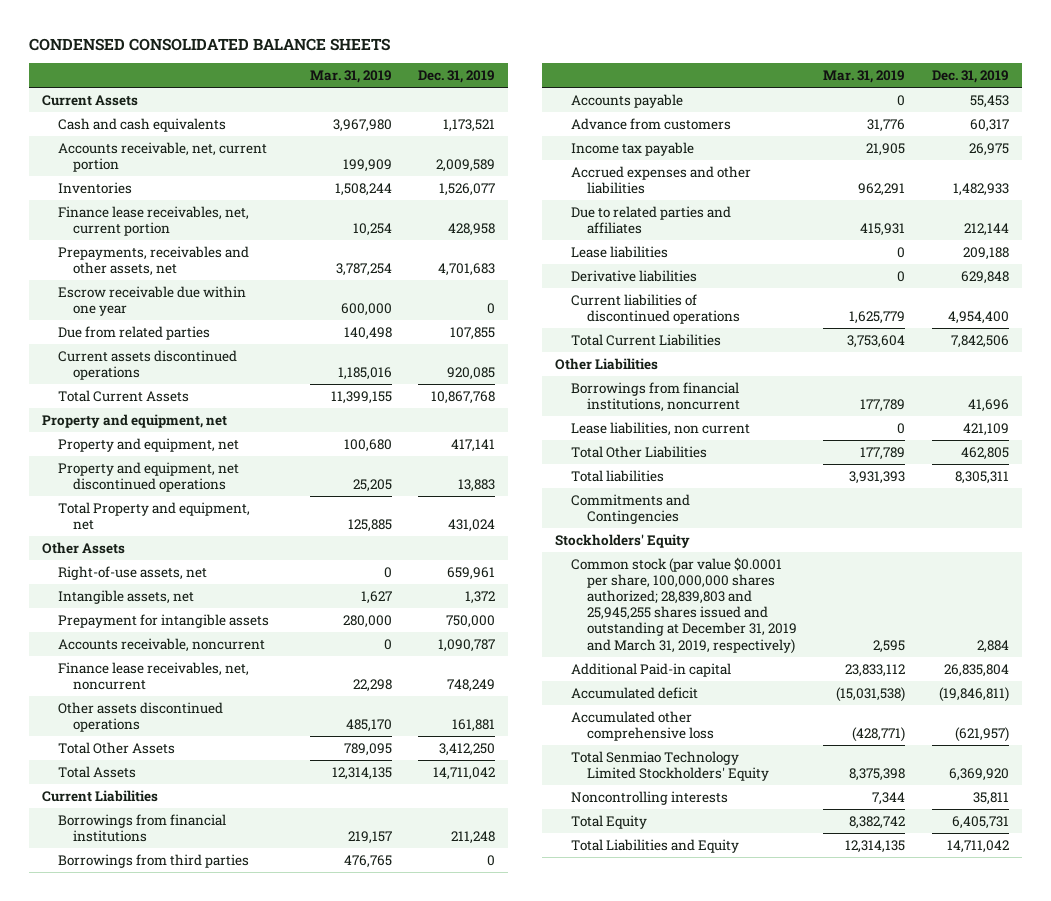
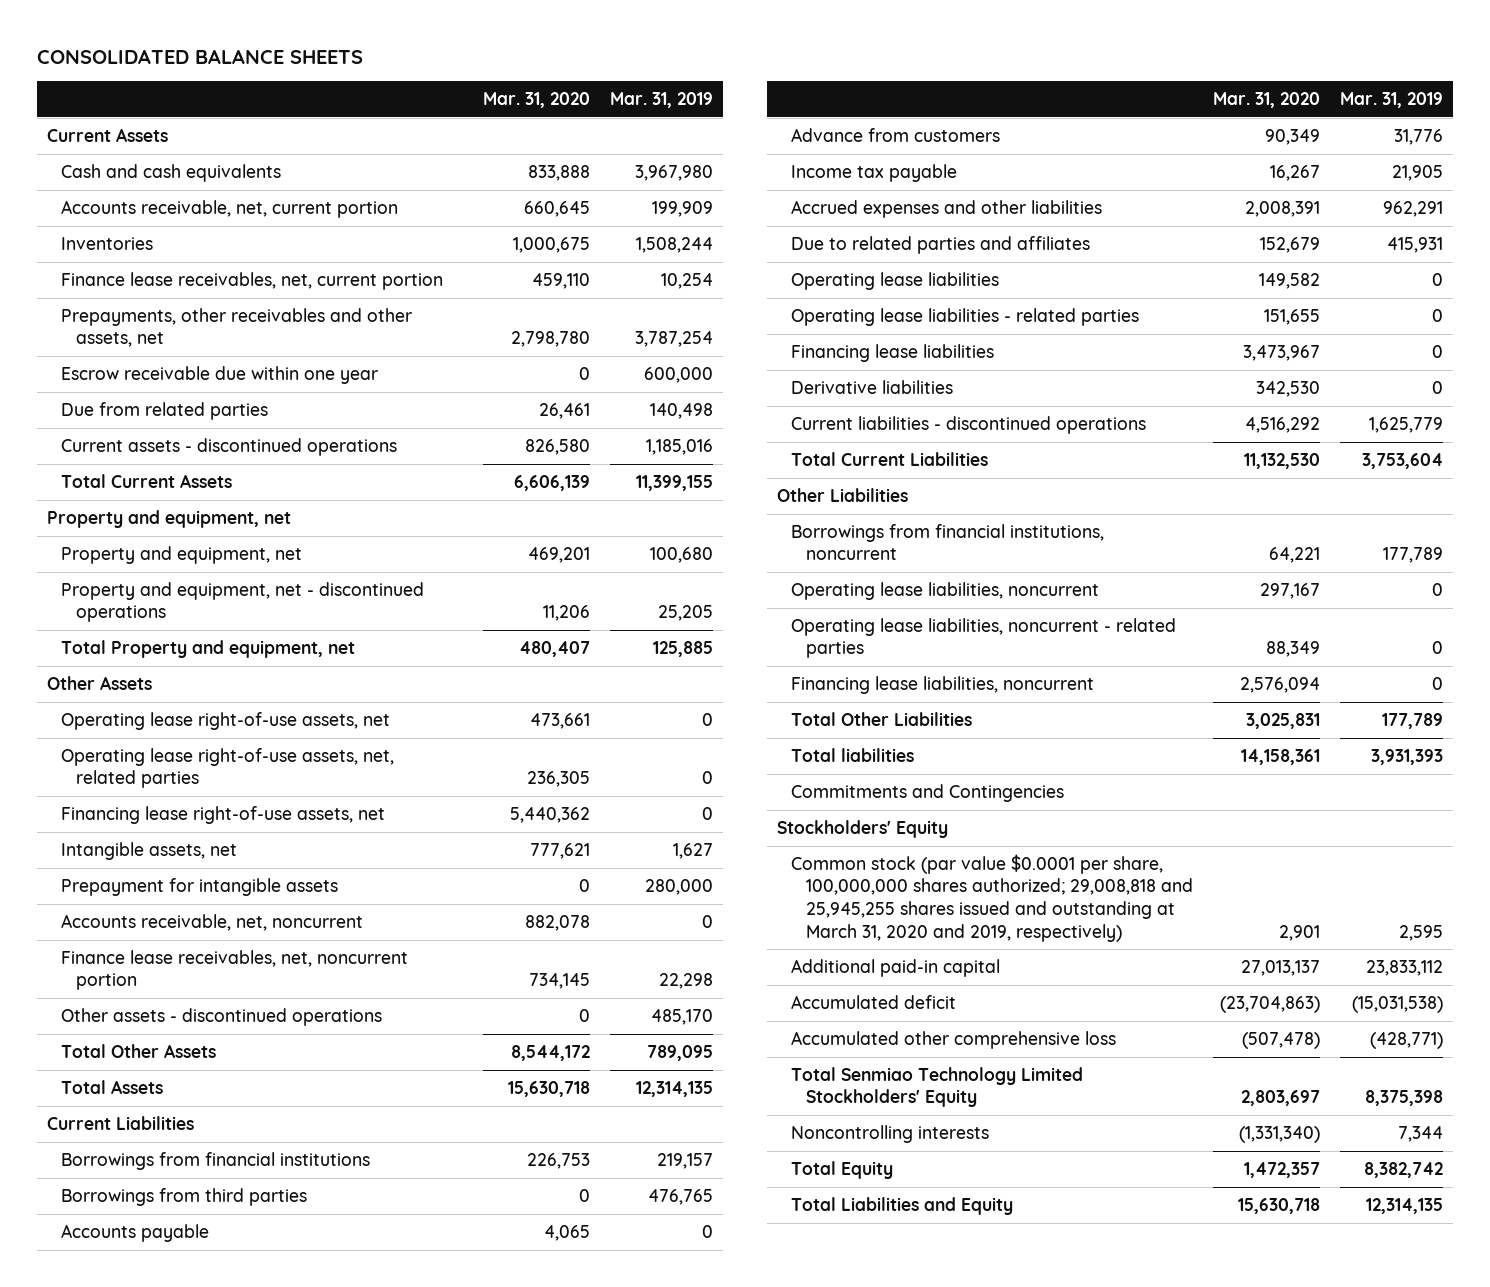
- CONDENSED CONSOLIDATED BALANCE SHEETS
+ CONSOLIDATED BALANCE SHEETS
- | Mar. 31, 2019 | Dec. 31, 2019
+ | Mar. 31, 2020 | Mar. 31, 2019
- Prepayments, receivables and other assets, net | 3,787,254 | 4,701,683
+ Prepayments, other receivables and other assets, net | 2,798,780 | 3,787,254
- Current assets discontinued operations | 1,185,016 | 920,085
+ Current assets - discontinued operations | 826,580 | 1,185,016
- Property and equipment, net discontinued operations | 25,205 | 13,883
+ Property and equipment, net - discontinued operations | 11,206 | 25,205
- Right-of-use assets, net | 0 | 659,961
+ Operating lease right-of-use assets, net | 473,661 | 0
+ Operating lease right-of-use assets, net, related parties | 236,305 | 0
+ Financing lease right-of-use assets, net | 5,440,362 | 0
- Accounts receivable, noncurrent | 0 | 1,090,787
- Finance lease receivables, net, noncurrent | 22,298 | 748,249
- Other assets discontinued operations | 485,170 | 161,881
+ Accounts receivable, net, noncurrent | 882,078 | 0
+ Finance lease receivables, net, noncurrent portion | 734,145 | 22,298
+ Other assets - discontinued operations | 0 | 485,170
- Lease liabilities | 0 | 209,188
+ Operating lease liabilities | 149,582 | 0
+ Operating lease liabilities - related parties | 151,655 | 0
+ Financing lease liabilities | 3,473,967 | 0
- Current liabilities of discontinued operations | 1,625,779 | 4,954,400
+ Current liabilities - discontinued operations | 4,516,292 | 1,625,779
- Lease liabilities, non current | 0 | 421,109
+ Operating lease liabilities, noncurrent | 297,167 | 0
+ Operating lease liabilities, noncurrent - related parties | 88,349 | 0
+ Financing lease liabilities, noncurrent | 2,576,094 | 0
- Common stock (par value $0.0001 per share, 100,000,000 shares authorized; 28,839,803 and 25,945,255 shares issued and outstanding at December 31, 2019 and March 31, 2019, respectively) | 2,595 | 2,884
- Additional Paid-in capital | 23,833,112 | 26,835,804
+ Common stock (par value $0.0001 per share, 100,000,000 shares authorized; 29,008,818 and 25,945,255 shares issued and outstanding at March 31, 2020 and 2019, respectively) | 2,901 | 2,595
+ Additional paid-in capital | 27,013,137 | 23,833,112

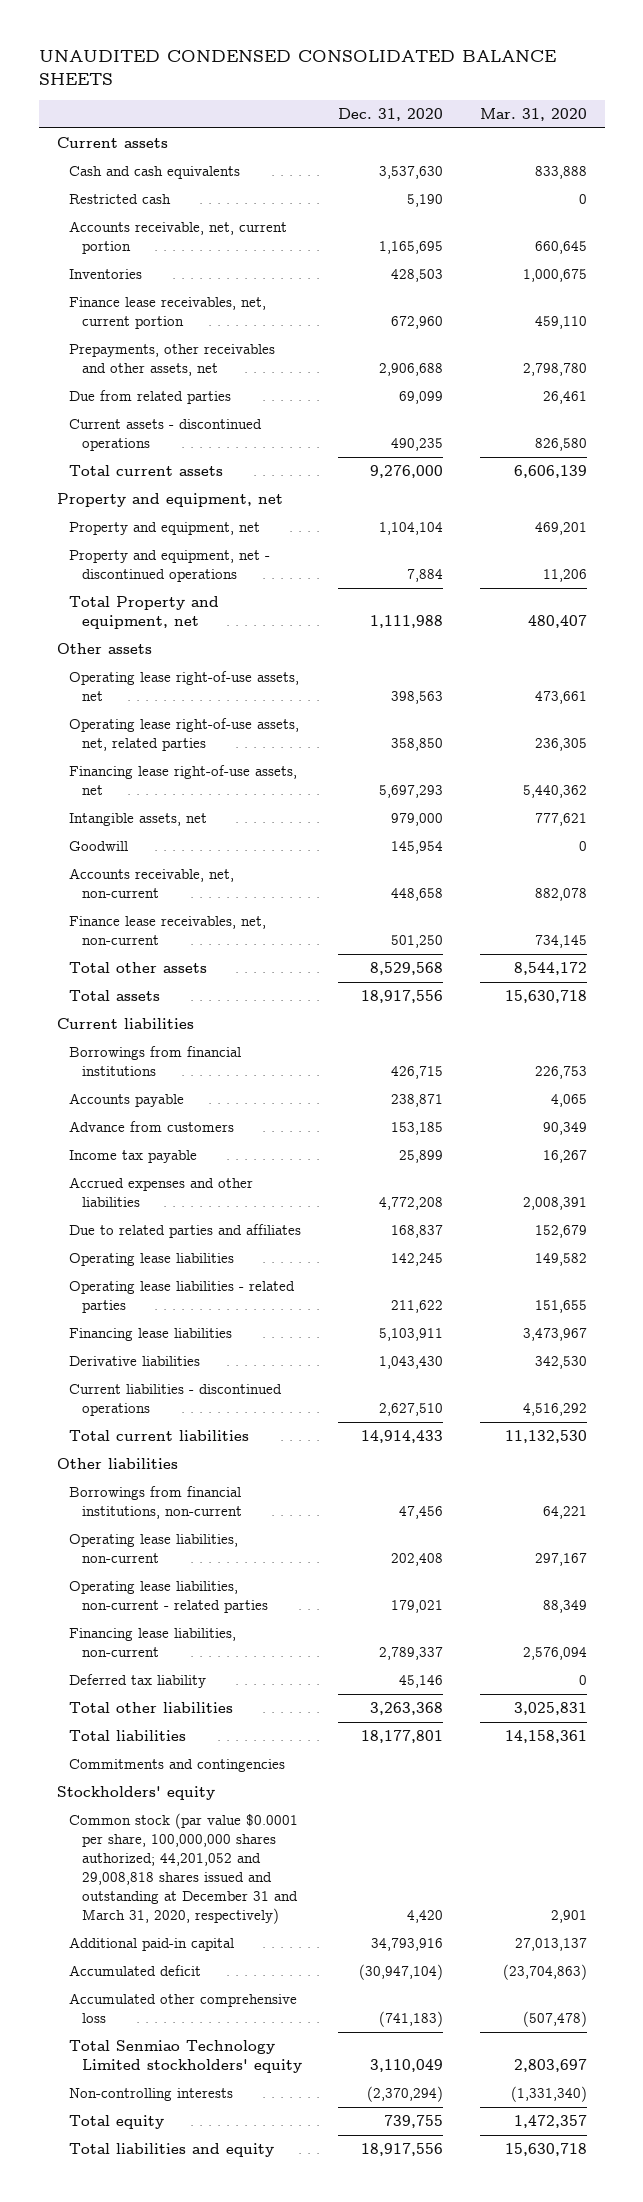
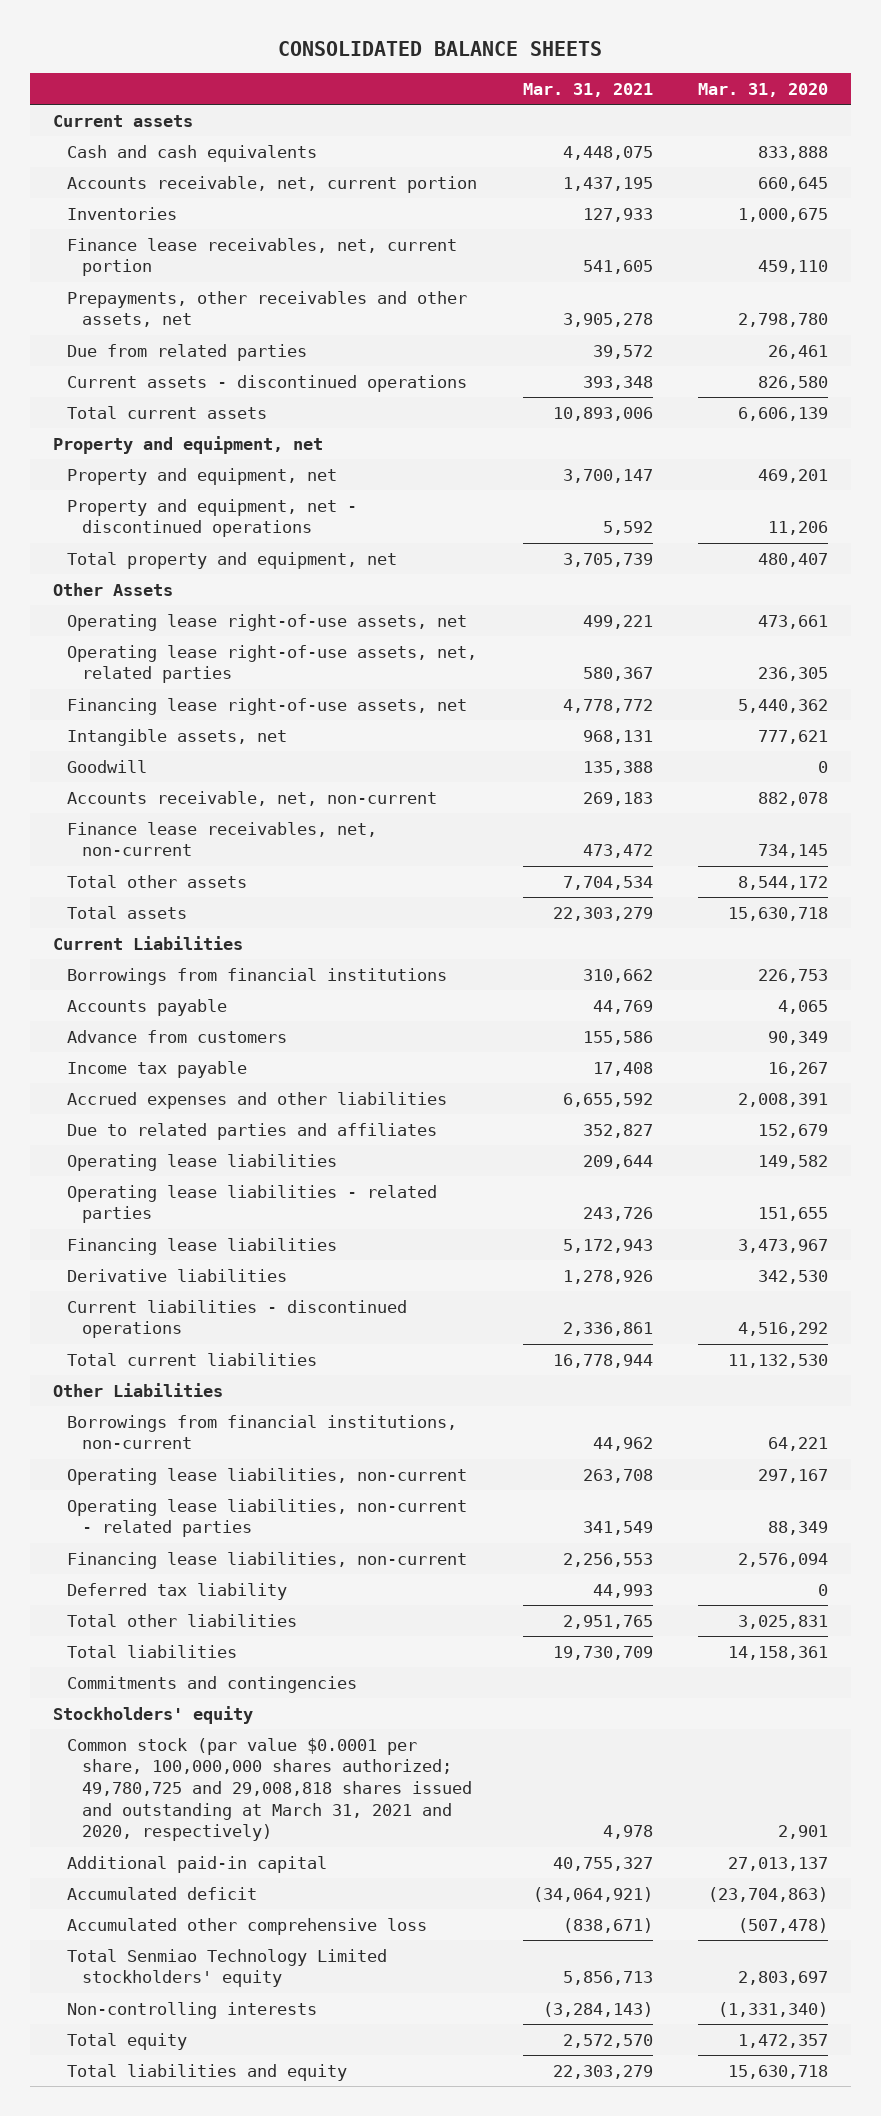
- UNAUDITED CONDENSED CONSOLIDATED BALANCE SHEETS
+ CONSOLIDATED BALANCE SHEETS
- | Dec. 31, 2020 | Mar. 31, 2020
+ | Mar. 31, 2021 | Mar. 31, 2020
- Restricted cash | 5,190 | 0
- Total Property and equipment, net | 1,111,988 | 480,407
- Other assets
+ Total property and equipment, net | 3,705,739 | 480,407
+ Other Assets
- Current liabilities
+ Current Liabilities
- Other liabilities
+ Other Liabilities
- Common stock (par value $0.0001 per share, 100,000,000 shares authorized; 44,201,052 and 29,008,818 shares issued and outstanding at December 31 and March 31, 2020, respectively) | 4,420 | 2,901
+ Common stock (par value $0.0001 per share, 100,000,000 shares authorized; 49,780,725 and 29,008,818 shares issued and outstanding at March 31, 2021 and 2020, respectively) | 4,978 | 2,901

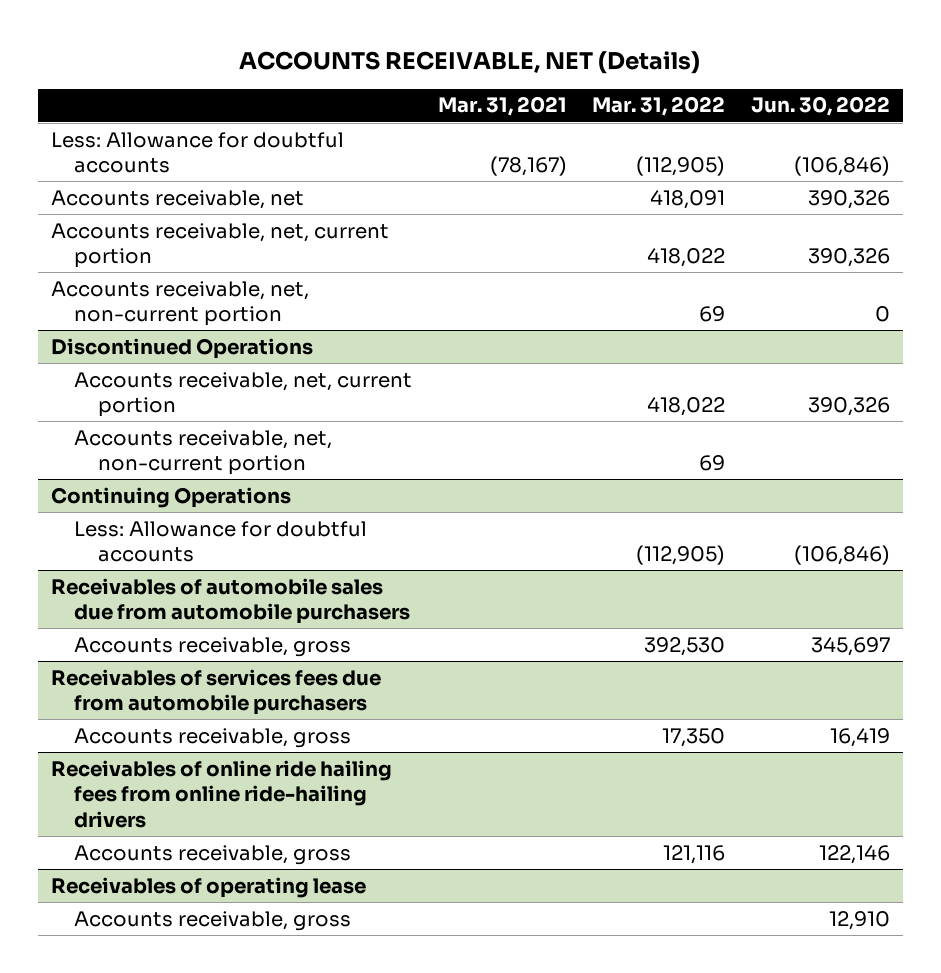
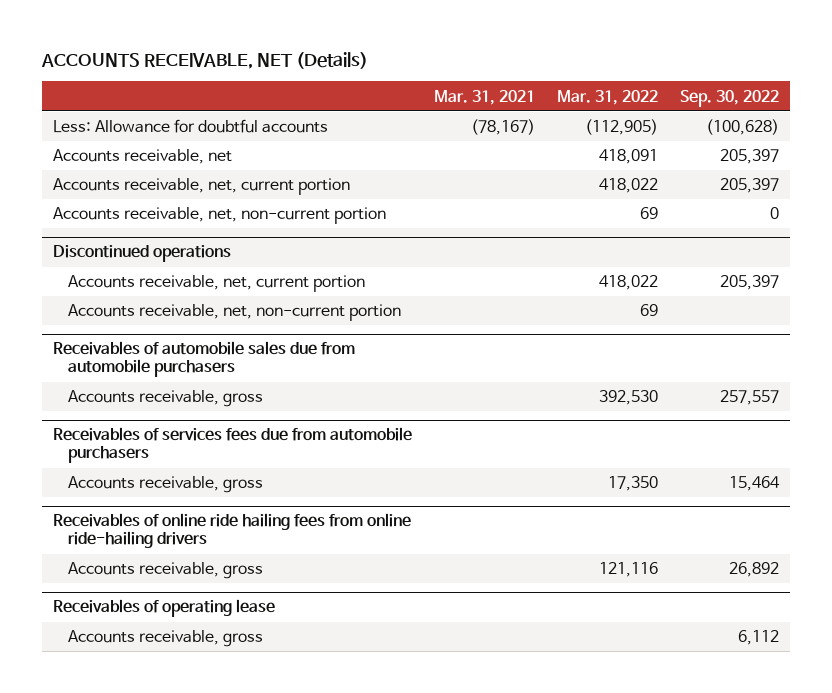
- | Mar. 31, 2021 | Mar. 31, 2022 | Jun. 30, 2022
+ | Mar. 31, 2021 | Mar. 31, 2022 | Sep. 30, 2022
- Discontinued Operations
+ Discontinued operations
- Continuing Operations
- Less: Allowance for doubtful accounts | | (112,905) | (106,846)

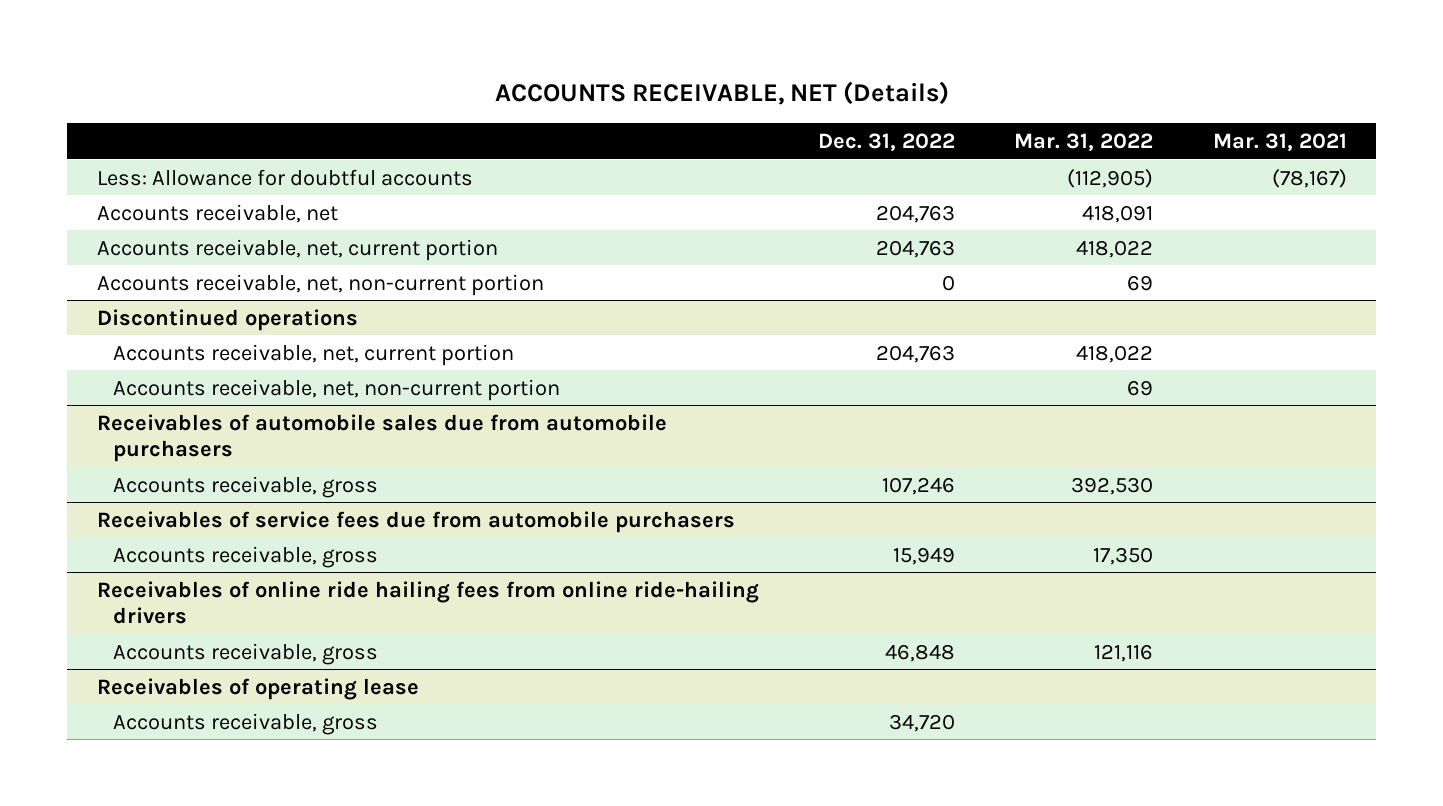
- | Mar. 31, 2021 | Mar. 31, 2022 | Sep. 30, 2022
+ | Dec. 31, 2022 | Mar. 31, 2022 | Mar. 31, 2021
- Receivables of services fees due from automobile purchasers
+ Receivables of service fees due from automobile purchasers

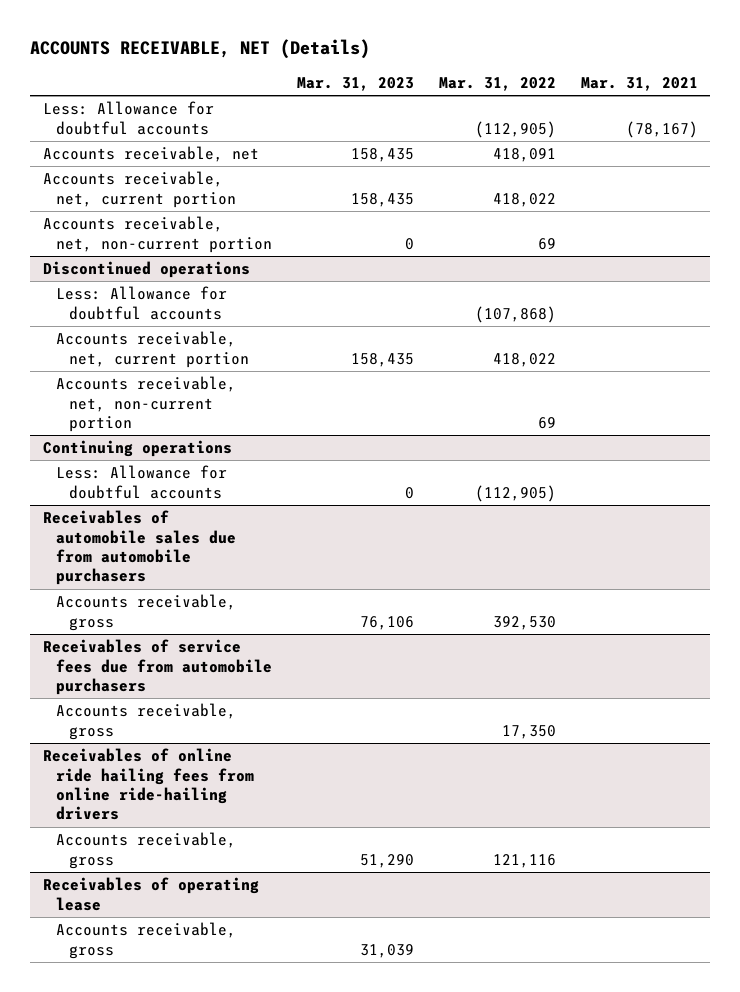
- | Dec. 31, 2022 | Mar. 31, 2022 | Mar. 31, 2021
+ | Mar. 31, 2023 | Mar. 31, 2022 | Mar. 31, 2021
@ Discontinued operations
+ Less: Allowance for doubtful accounts | | (107,868) |
+ Continuing operations
+ Less: Allowance for doubtful accounts | 0 | (112,905) |

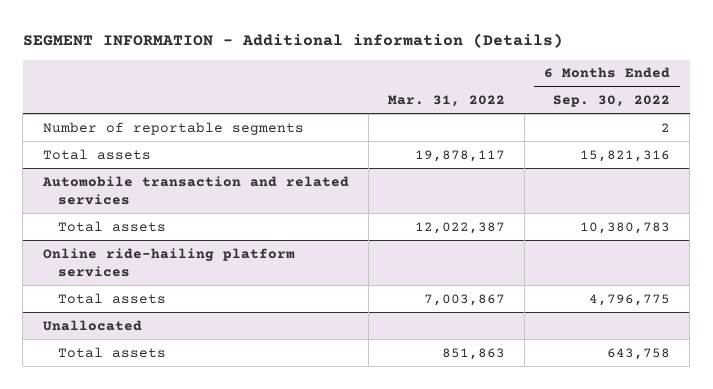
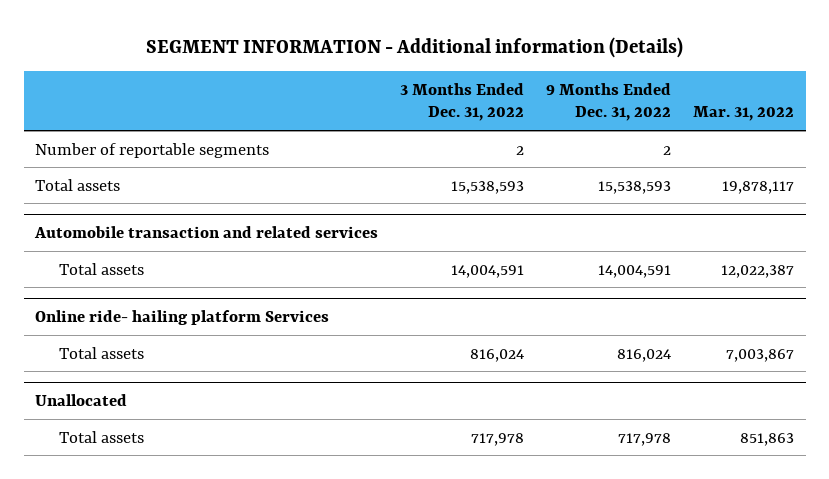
- | Mar. 31, 2022 | 6 Months Ended Sep. 30, 2022
+ | 3 Months Ended Dec. 31, 2022 | 9 Months Ended Dec. 31, 2022 | Mar. 31, 2022
- Online ride-hailing platform services
+ Online ride- hailing platform Services

